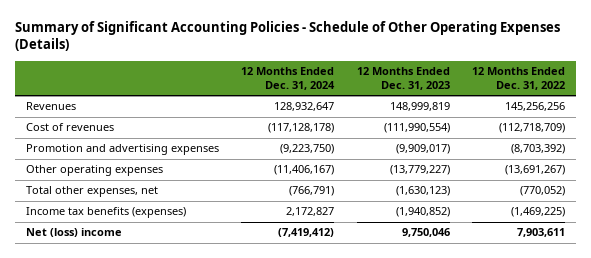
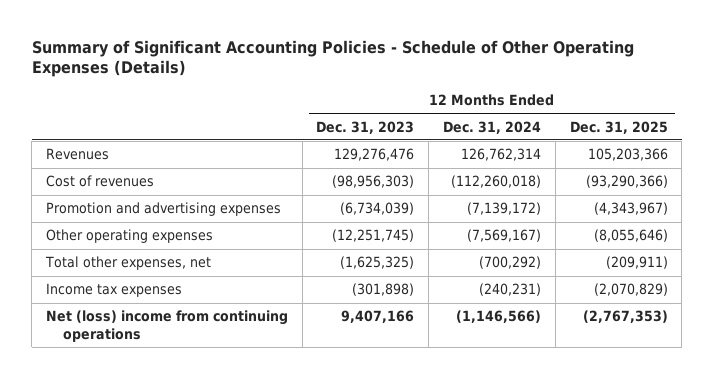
- | 12 Months Ended Dec. 31, 2024 | 12 Months Ended Dec. 31, 2023 | 12 Months Ended Dec. 31, 2022
+ | 12 Months Ended Dec. 31, 2023 | 12 Months Ended Dec. 31, 2024 | 12 Months Ended Dec. 31, 2025
- Revenues | 128,932,647 | 148,999,819 | 145,256,256
- Cost of revenues | (117,128,178) | (111,990,554) | (112,718,709)
- Promotion and advertising expenses | (9,223,750) | (9,909,017) | (8,703,392)
- Other operating expenses | (11,406,167) | (13,779,227) | (13,691,267)
- Total other expenses, net | (766,791) | (1,630,123) | (770,052)
- Income tax benefits (expenses) | 2,172,827 | (1,940,852) | (1,469,225)
- Net (loss) income | (7,419,412) | 9,750,046 | 7,903,611
+ Revenues | 129,276,476 | 126,762,314 | 105,203,366
+ Cost of revenues | (98,956,303) | (112,260,018) | (93,290,366)
+ Promotion and advertising expenses | (6,734,039) | (7,139,172) | (4,343,967)
+ Other operating expenses | (12,251,745) | (7,569,167) | (8,055,646)
+ Total other expenses, net | (1,625,325) | (700,292) | (209,911)
+ Income tax expenses | (301,898) | (240,231) | (2,070,829)
+ Net (loss) income from continuing operations | 9,407,166 | (1,146,566) | (2,767,353)

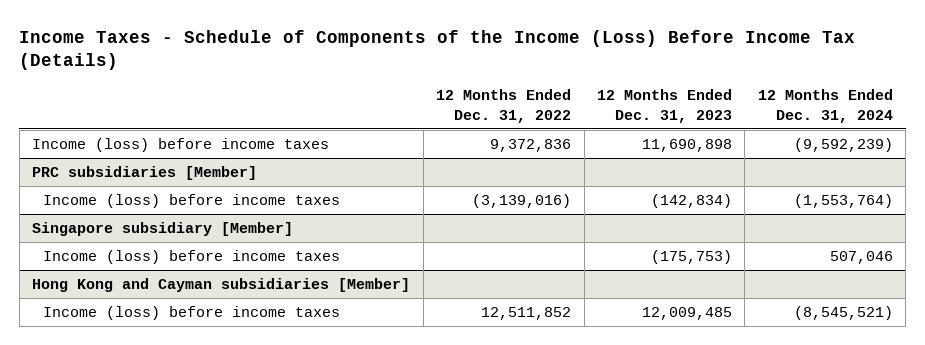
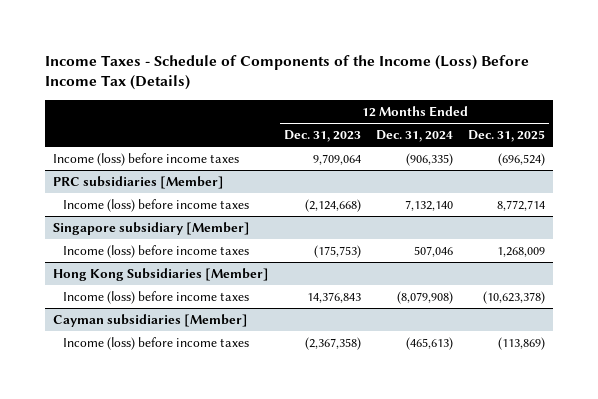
- | 12 Months Ended Dec. 31, 2022 | 12 Months Ended Dec. 31, 2023 | 12 Months Ended Dec. 31, 2024
+ | 12 Months Ended Dec. 31, 2023 | 12 Months Ended Dec. 31, 2024 | 12 Months Ended Dec. 31, 2025
- Income (loss) before income taxes | 9,372,836 | 11,690,898 | (9,592,239)
+ Income (loss) before income taxes | 9,709,064 | (906,335) | (696,524)
@ PRC subsidiaries [Member]
- Income (loss) before income taxes | (3,139,016) | (142,834) | (1,553,764)
+ Income (loss) before income taxes | (2,124,668) | 7,132,140 | 8,772,714
- Hong Kong and Cayman subsidiaries [Member]
- Income (loss) before income taxes | 12,511,852 | 12,009,485 | (8,545,521)
+ Hong Kong Subsidiaries [Member]
+ Income (loss) before income taxes | 14,376,843 | (8,079,908) | (10,623,378)
+ Cayman subsidiaries [Member]
+ Income (loss) before income taxes | (2,367,358) | (465,613) | (113,869)

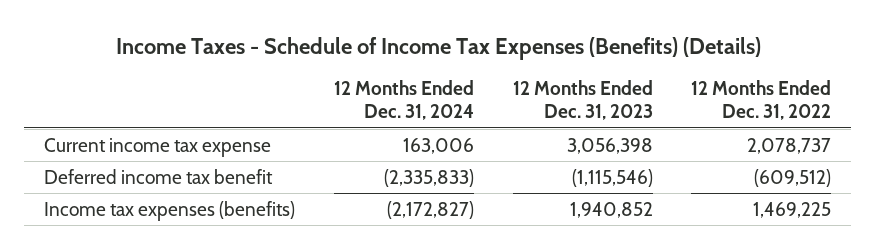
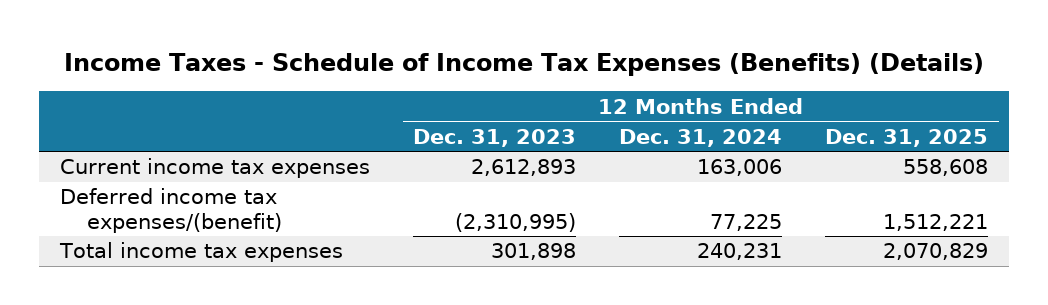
- | 12 Months Ended Dec. 31, 2024 | 12 Months Ended Dec. 31, 2023 | 12 Months Ended Dec. 31, 2022
+ | 12 Months Ended Dec. 31, 2023 | 12 Months Ended Dec. 31, 2024 | 12 Months Ended Dec. 31, 2025
- Current income tax expense | 163,006 | 3,056,398 | 2,078,737
- Deferred income tax benefit | (2,335,833) | (1,115,546) | (609,512)
- Income tax expenses (benefits) | (2,172,827) | 1,940,852 | 1,469,225
+ Current income tax expenses | 2,612,893 | 163,006 | 558,608
+ Deferred income tax expenses/(benefit) | (2,310,995) | 77,225 | 1,512,221
+ Total income tax expenses | 301,898 | 240,231 | 2,070,829

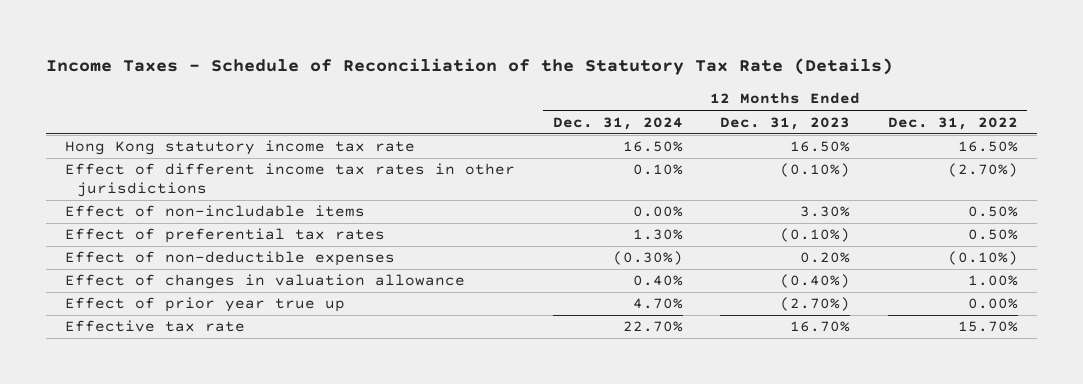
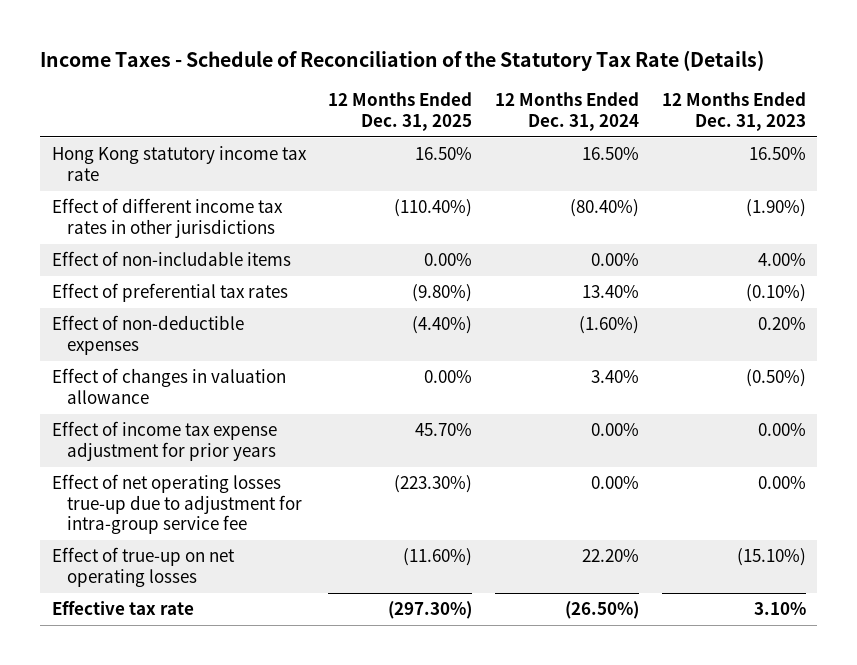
- | 12 Months Ended Dec. 31, 2024 | 12 Months Ended Dec. 31, 2023 | 12 Months Ended Dec. 31, 2022
+ | 12 Months Ended Dec. 31, 2025 | 12 Months Ended Dec. 31, 2024 | 12 Months Ended Dec. 31, 2023
- Effect of different income tax rates in other jurisdictions | 0.10% | (0.10%) | (2.70%)
- Effect of non-includable items | 0.00% | 3.30% | 0.50%
- Effect of preferential tax rates | 1.30% | (0.10%) | 0.50%
- Effect of non-deductible expenses | (0.30%) | 0.20% | (0.10%)
- Effect of changes in valuation allowance | 0.40% | (0.40%) | 1.00%
- Effect of prior year true up | 4.70% | (2.70%) | 0.00%
- Effective tax rate | 22.70% | 16.70% | 15.70%
+ Effect of different income tax rates in other jurisdictions | (110.40%) | (80.40%) | (1.90%)
+ Effect of non-includable items | 0.00% | 0.00% | 4.00%
+ Effect of preferential tax rates | (9.80%) | 13.40% | (0.10%)
+ Effect of non-deductible expenses | (4.40%) | (1.60%) | 0.20%
+ Effect of changes in valuation allowance | 0.00% | 3.40% | (0.50%)
+ Effect of income tax expense adjustment for prior years | 45.70% | 0.00% | 0.00%
+ Effect of net operating losses true-up due to adjustment for intra-group service fee | (223.30%) | 0.00% | 0.00%
+ Effect of true-up on net operating losses | (11.60%) | 22.20% | (15.10%)
+ Effective tax rate | (297.30%) | (26.50%) | 3.10%

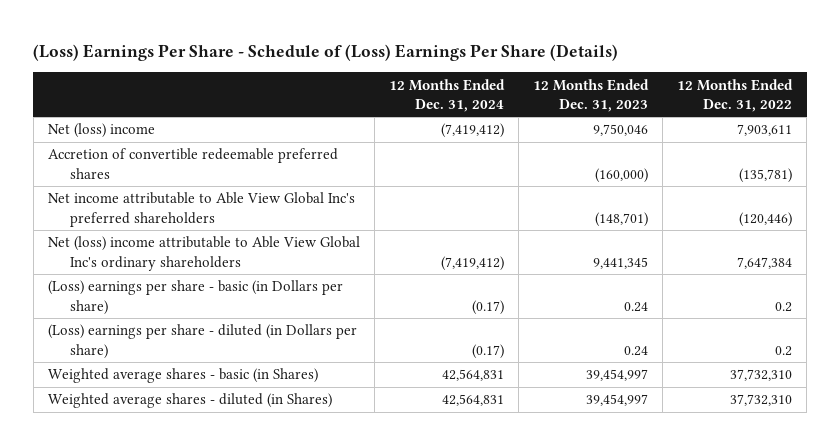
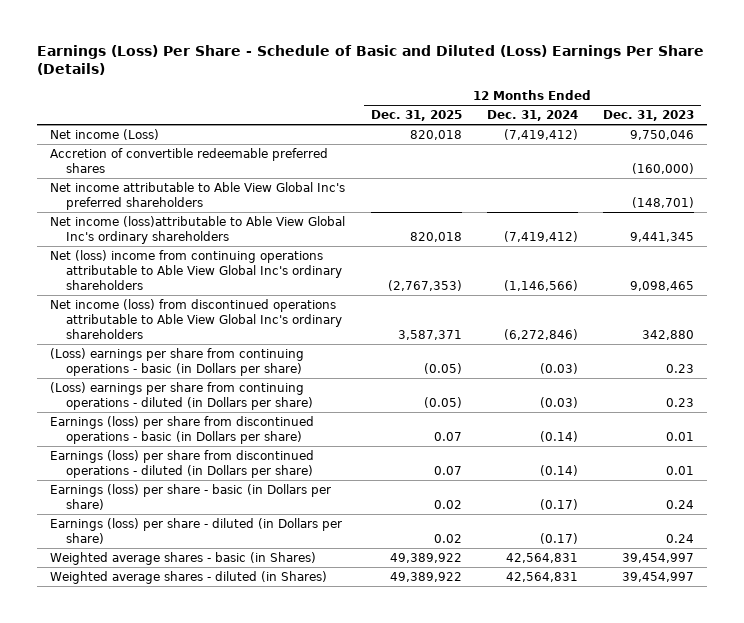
- (Loss) Earnings Per Share - Schedule of (Loss) Earnings Per Share (Details)
+ Earnings (Loss) Per Share - Schedule of Basic and Diluted (Loss) Earnings Per Share (Details)
- | 12 Months Ended Dec. 31, 2024 | 12 Months Ended Dec. 31, 2023 | 12 Months Ended Dec. 31, 2022
+ | 12 Months Ended Dec. 31, 2025 | 12 Months Ended Dec. 31, 2024 | 12 Months Ended Dec. 31, 2023
- Net (loss) income | (7,419,412) | 9,750,046 | 7,903,611
+ Net income (Loss) | 820,018 | (7,419,412) | 9,750,046
- Net (loss) income attributable to Able View Global Inc's ordinary shareholders | (7,419,412) | 9,441,345 | 7,647,384
- (Loss) earnings per share - basic (in Dollars per share) | (0.17) | 0.24 | 0.2
- (Loss) earnings per share - diluted (in Dollars per share) | (0.17) | 0.24 | 0.2
+ Net income (loss)attributable to Able View Global Inc's ordinary shareholders | 820,018 | (7,419,412) | 9,441,345
+ Net (loss) income from continuing operations attributable to Able View Global Inc's ordinary shareholders | (2,767,353) | (1,146,566) | 9,098,465
+ Net income (loss) from discontinued operations attributable to Able View Global Inc's ordinary shareholders | 3,587,371 | (6,272,846) | 342,880
+ (Loss) earnings per share from continuing operations - basic (in Dollars per share) | (0.05) | (0.03) | 0.23
+ (Loss) earnings per share from continuing operations - diluted (in Dollars per share) | (0.05) | (0.03) | 0.23
+ Earnings (loss) per share from discontinued operations - basic (in Dollars per share) | 0.07 | (0.14) | 0.01
+ Earnings (loss) per share from discontinued operations - diluted (in Dollars per share) | 0.07 | (0.14) | 0.01
+ Earnings (loss) per share - basic (in Dollars per share) | 0.02 | (0.17) | 0.24
+ Earnings (loss) per share - diluted (in Dollars per share) | 0.02 | (0.17) | 0.24

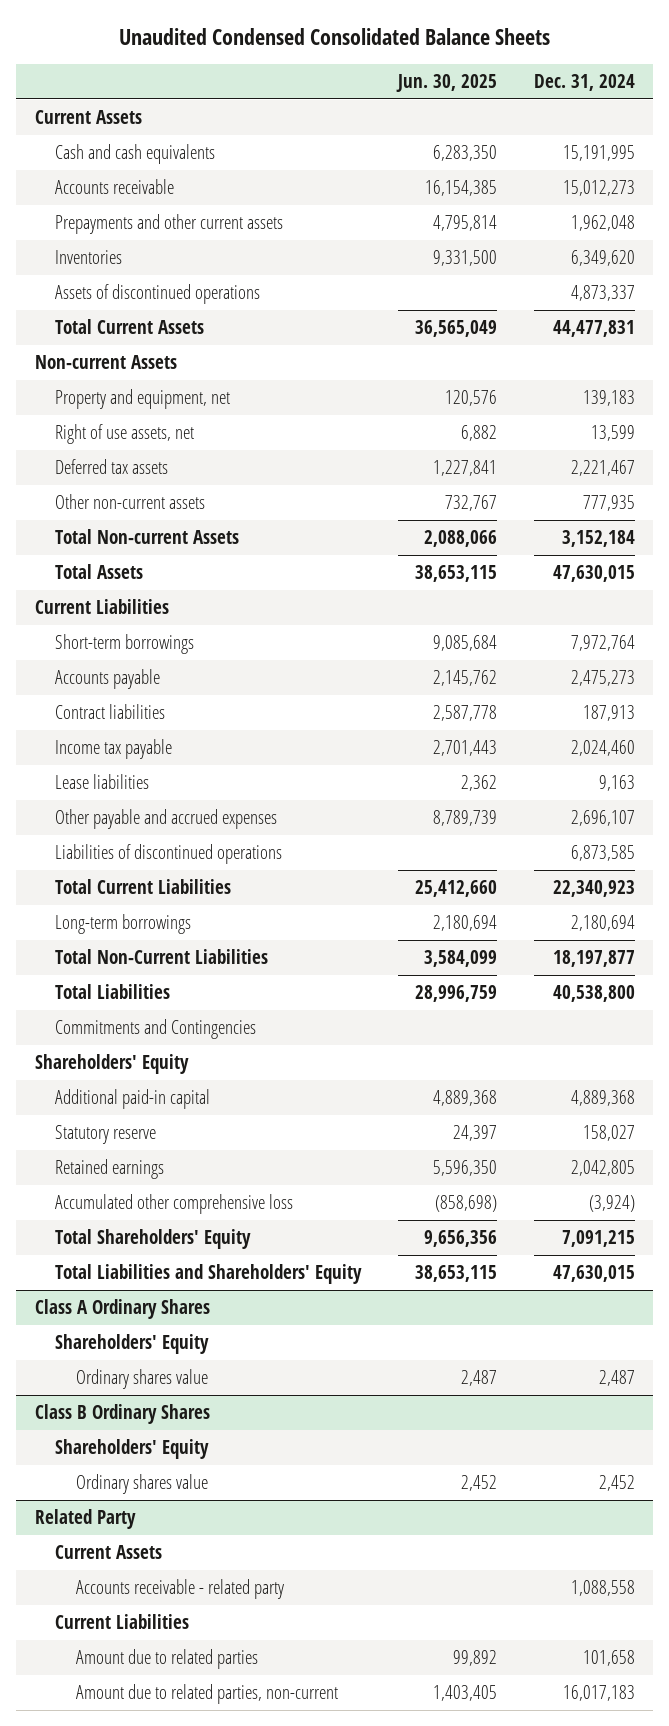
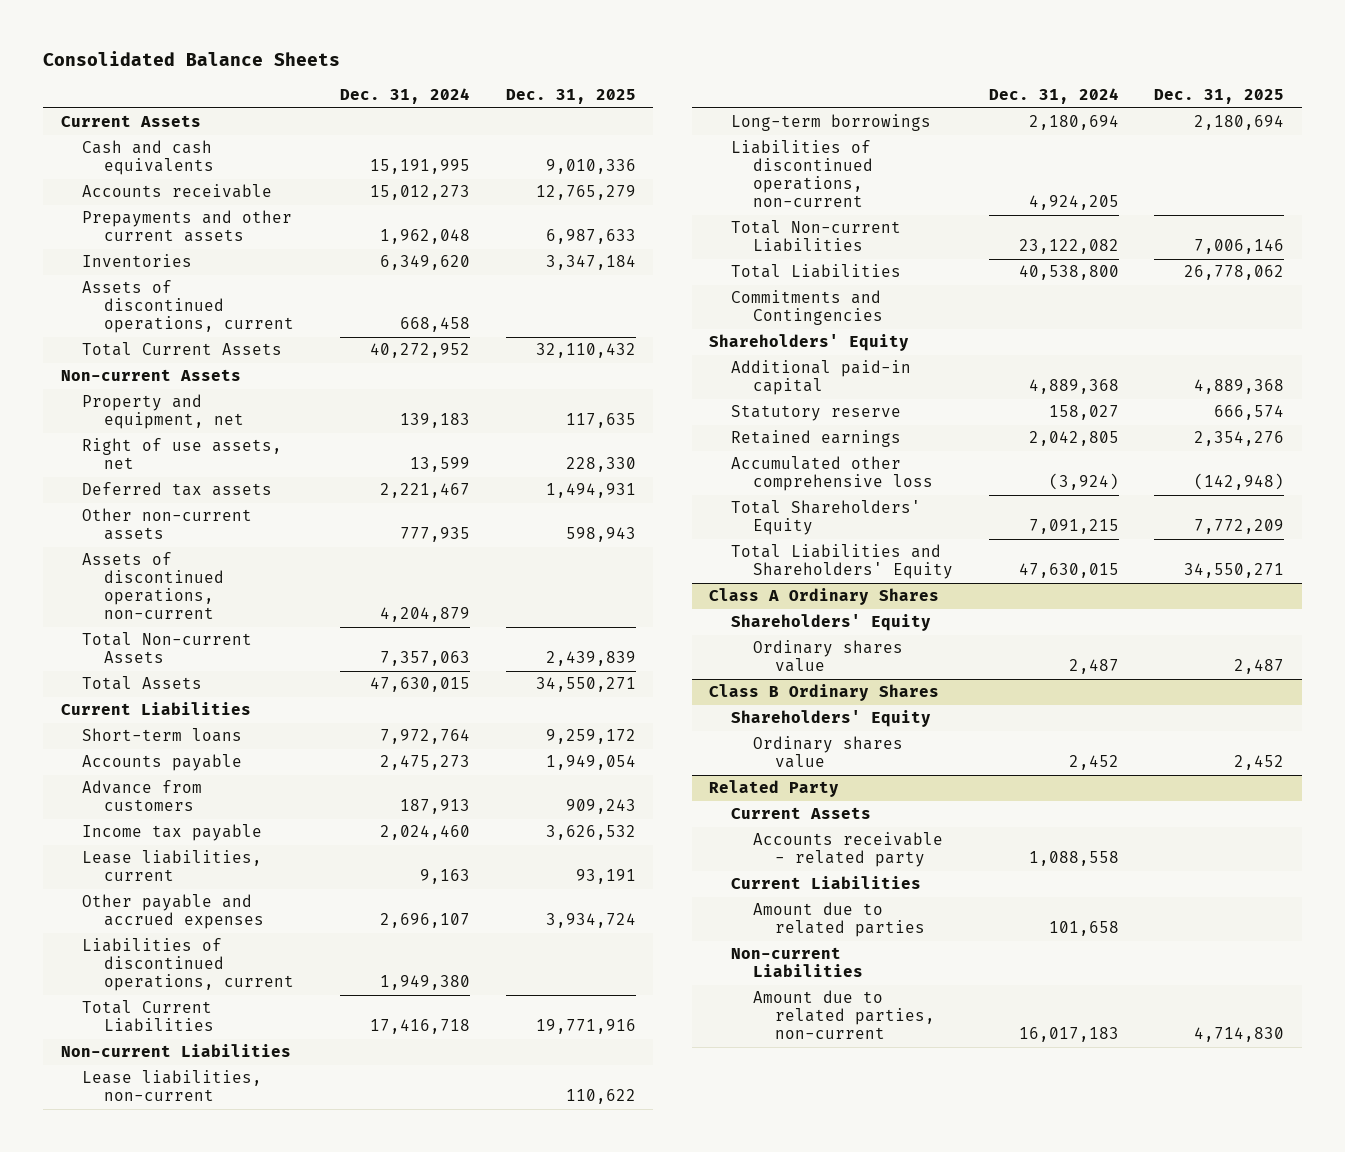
- Unaudited Condensed Consolidated Balance Sheets
+ Consolidated Balance Sheets
- | Jun. 30, 2025 | Dec. 31, 2024
+ | Dec. 31, 2024 | Dec. 31, 2025
- Assets of discontinued operations | | 4,873,337
- Total Current Assets | 36,565,049 | 44,477,831
+ Assets of discontinued operations, current | 668,458 |
+ Total Current Assets | 40,272,952 | 32,110,432
- Total Non-current Assets | 2,088,066 | 3,152,184
+ Assets of discontinued operations, non-current | 4,204,879 |
+ Total Non-current Assets | 7,357,063 | 2,439,839
- Short-term borrowings | 9,085,684 | 7,972,764
+ Short-term loans | 7,972,764 | 9,259,172
- Contract liabilities | 2,587,778 | 187,913
+ Advance from customers | 187,913 | 909,243
- Lease liabilities | 2,362 | 9,163
+ Lease liabilities, current | 9,163 | 93,191
- Liabilities of discontinued operations | | 6,873,585
- Total Current Liabilities | 25,412,660 | 22,340,923
+ Liabilities of discontinued operations, current | 1,949,380 |
+ Total Current Liabilities | 17,416,718 | 19,771,916
+ Non-current Liabilities
+ Lease liabilities, non-current | | 110,622
- Total Non-Current Liabilities | 3,584,099 | 18,197,877
+ Liabilities of discontinued operations, non-current | 4,924,205 |
+ Total Non-current Liabilities | 23,122,082 | 7,006,146
@ Related Party
+ Non-current Liabilities

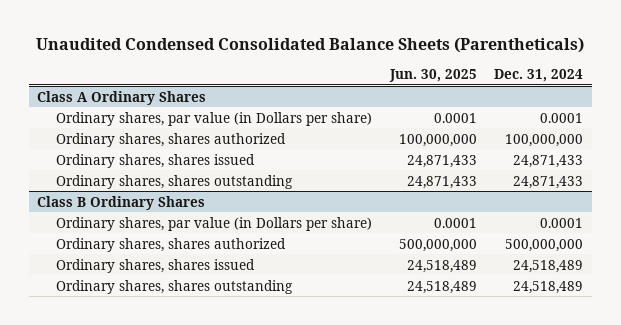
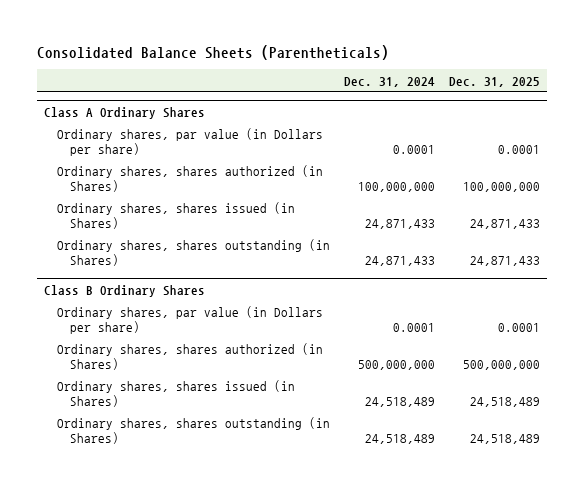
- Unaudited Condensed Consolidated Balance Sheets (Parentheticals)
+ Consolidated Balance Sheets (Parentheticals)
- | Jun. 30, 2025 | Dec. 31, 2024
+ | Dec. 31, 2024 | Dec. 31, 2025
@ Class A Ordinary Shares
- Ordinary shares, shares authorized | 100,000,000 | 100,000,000
- Ordinary shares, shares issued | 24,871,433 | 24,871,433
- Ordinary shares, shares outstanding | 24,871,433 | 24,871,433
+ Ordinary shares, shares authorized (in Shares) | 100,000,000 | 100,000,000
+ Ordinary shares, shares issued (in Shares) | 24,871,433 | 24,871,433
+ Ordinary shares, shares outstanding (in Shares) | 24,871,433 | 24,871,433
@ Class B Ordinary Shares
- Ordinary shares, shares authorized | 500,000,000 | 500,000,000
- Ordinary shares, shares issued | 24,518,489 | 24,518,489
- Ordinary shares, shares outstanding | 24,518,489 | 24,518,489
+ Ordinary shares, shares authorized (in Shares) | 500,000,000 | 500,000,000
+ Ordinary shares, shares issued (in Shares) | 24,518,489 | 24,518,489
+ Ordinary shares, shares outstanding (in Shares) | 24,518,489 | 24,518,489

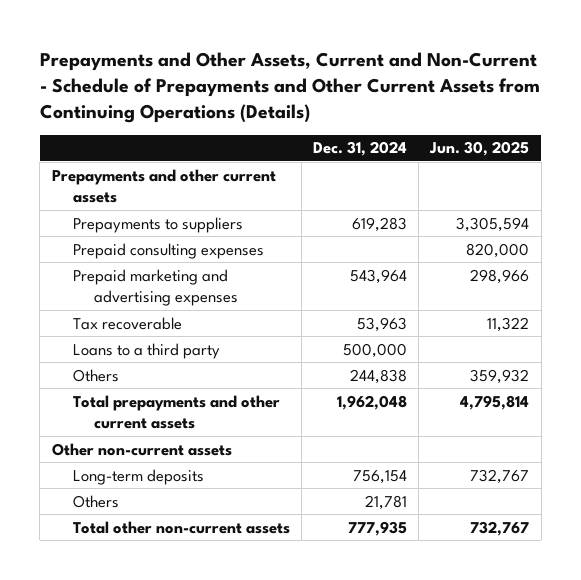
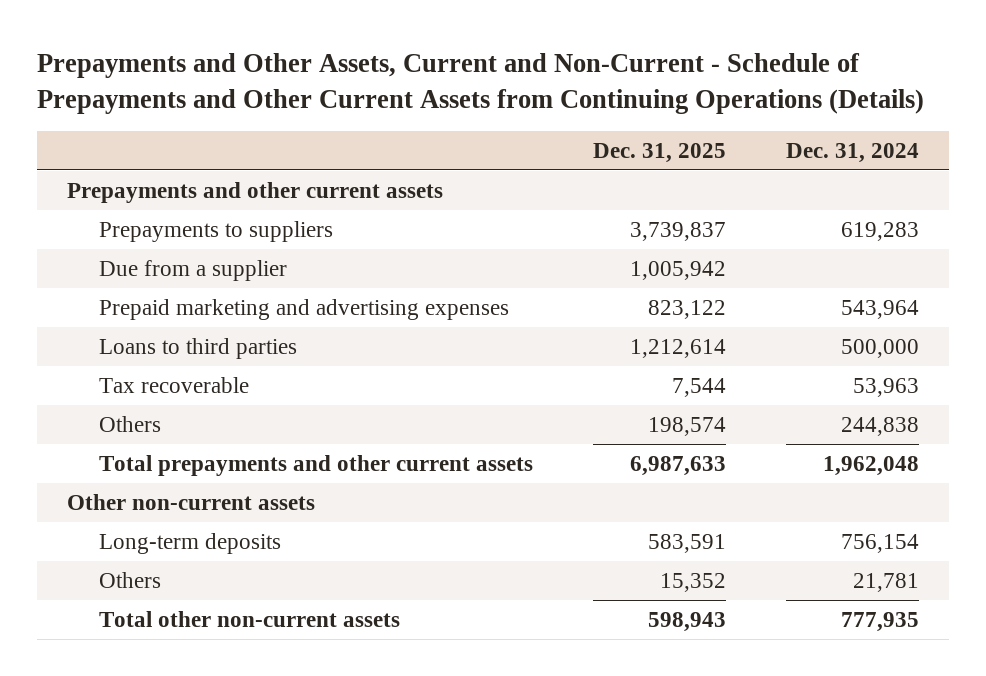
- | Dec. 31, 2024 | Jun. 30, 2025
+ | Dec. 31, 2025 | Dec. 31, 2024
- Prepaid consulting expenses | | 820,000
+ Due from a supplier | 1,005,942 |
+ Loans to third parties | 1,212,614 | 500,000
- Loans to a third party | 500,000 |

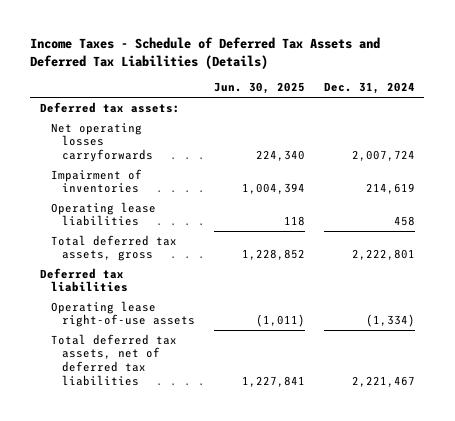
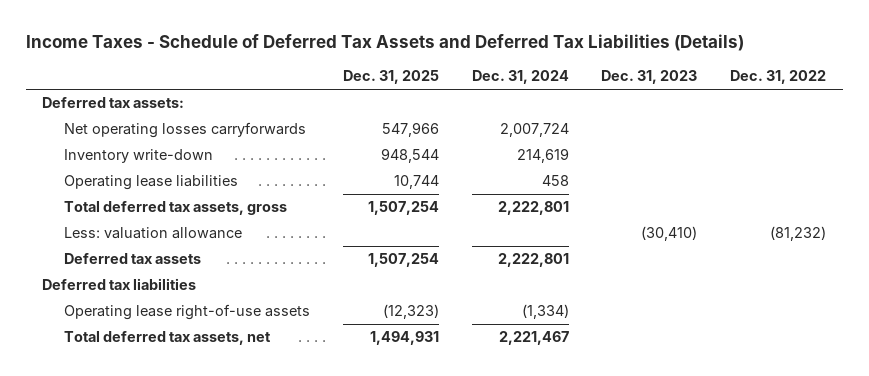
- | Jun. 30, 2025 | Dec. 31, 2024
+ | Dec. 31, 2025 | Dec. 31, 2024 | Dec. 31, 2023 | Dec. 31, 2022
- Impairment of inventories | 1,004,394 | 214,619
+ Inventory write-down | 948,544 | 214,619 | |
+ Less: valuation allowance | | | (30,410) | (81,232)
+ Deferred tax assets | 1,507,254 | 2,222,801 | |
- Total deferred tax assets, net of deferred tax liabilities | 1,227,841 | 2,221,467
+ Total deferred tax assets, net | 1,494,931 | 2,221,467 | |

